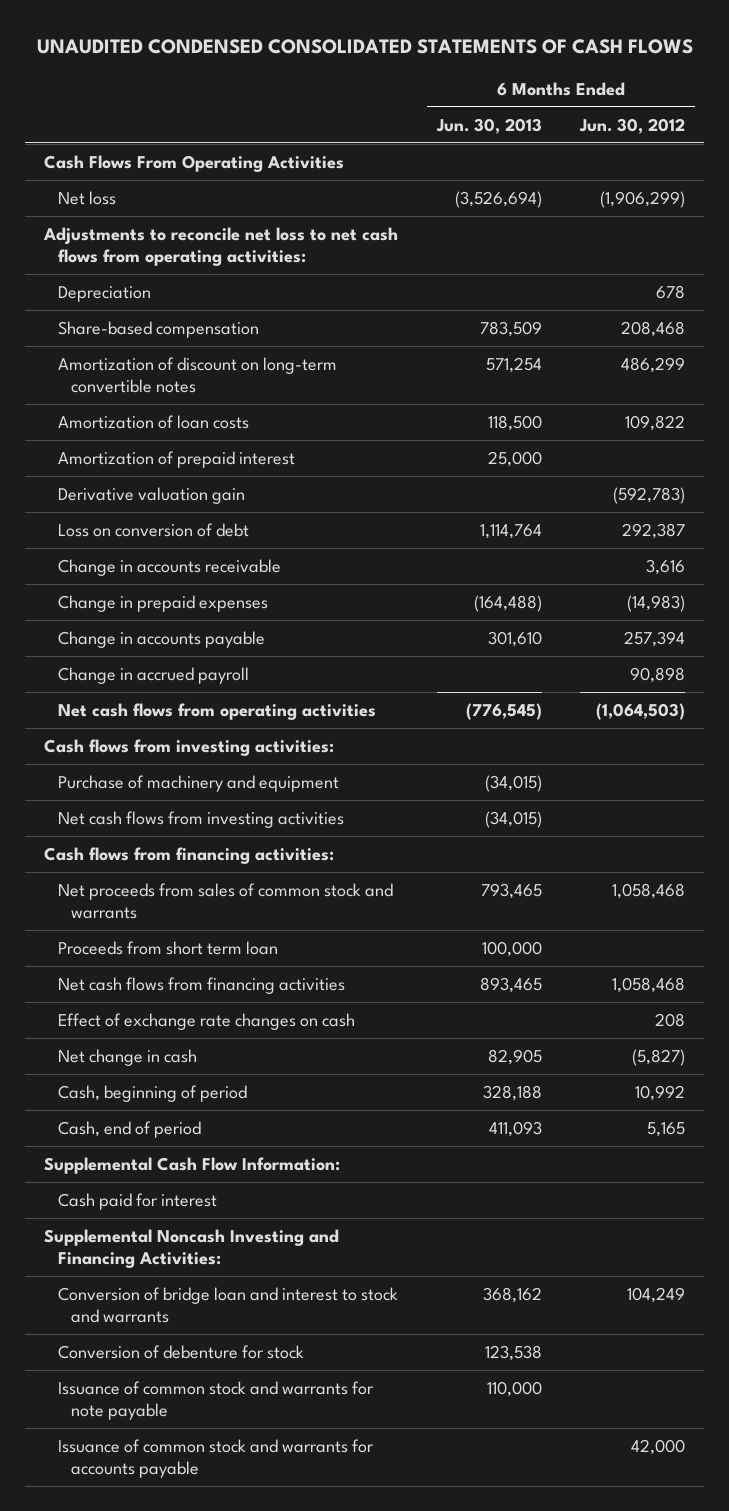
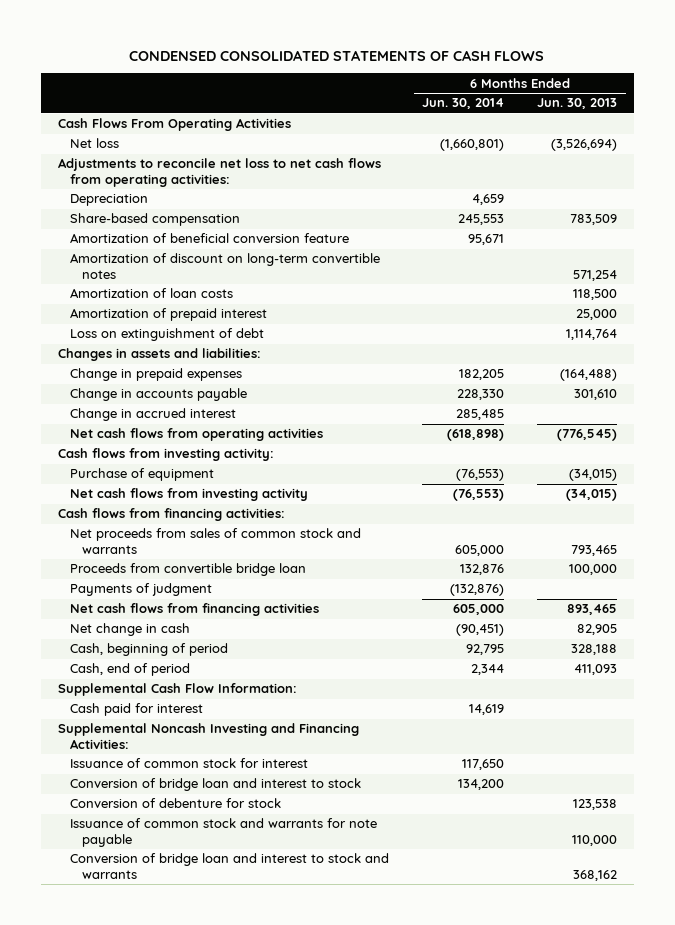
- UNAUDITED CONDENSED CONSOLIDATED STATEMENTS OF CASH FLOWS
+ CONDENSED CONSOLIDATED STATEMENTS OF CASH FLOWS
- | 6 Months Ended Jun. 30, 2013 | 6 Months Ended Jun. 30, 2012
+ | 6 Months Ended Jun. 30, 2014 | 6 Months Ended Jun. 30, 2013
+ Amortization of beneficial conversion feature | 95,671 |
- Derivative valuation gain | | (592,783)
- Loss on conversion of debt | 1,114,764 | 292,387
- Change in accounts receivable | | 3,616
+ Loss on extinguishment of debt | | 1,114,764
+ Changes in assets and liabilities:
- Change in accrued payroll | | 90,898
+ Change in accrued interest | 285,485 |
- Cash flows from investing activities:
- Purchase of machinery and equipment | (34,015) |
- Net cash flows from investing activities | (34,015) |
+ Cash flows from investing activity:
+ Purchase of equipment | (76,553) | (34,015)
+ Net cash flows from investing activity | (76,553) | (34,015)
- Proceeds from short term loan | 100,000 |
+ Proceeds from convertible bridge loan | 132,876 | 100,000
+ Payments of judgment | (132,876) |
- Effect of exchange rate changes on cash | | 208
+ Issuance of common stock for interest | 117,650 |
+ Conversion of bridge loan and interest to stock | 134,200 |
- Issuance of common stock and warrants for accounts payable | | 42,000
moved down: Conversion of bridge loan and interest to stock and warrants | | 368,162

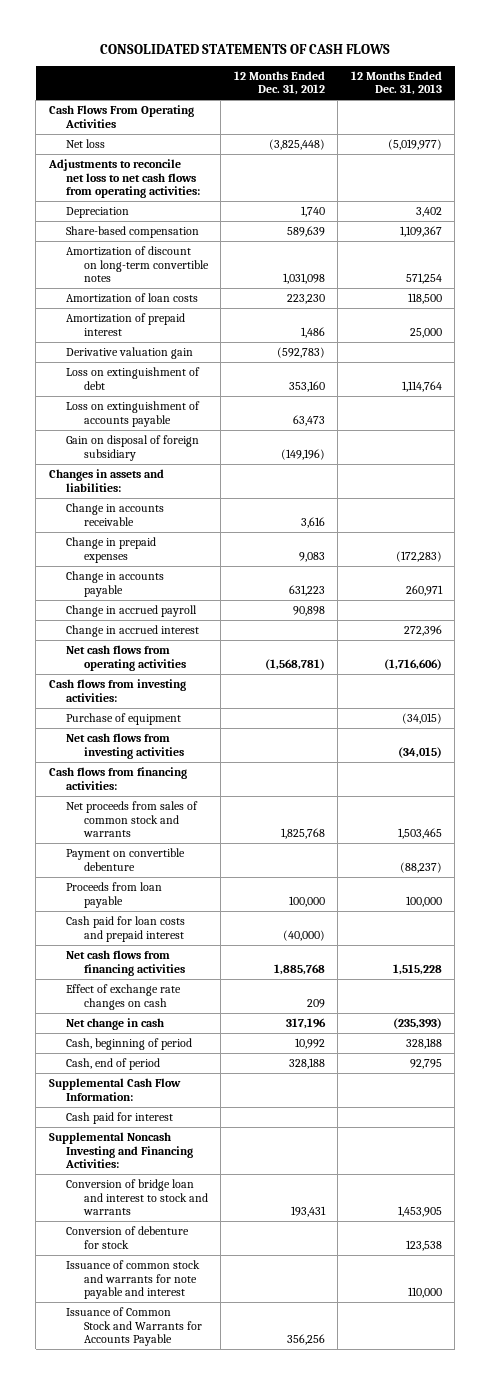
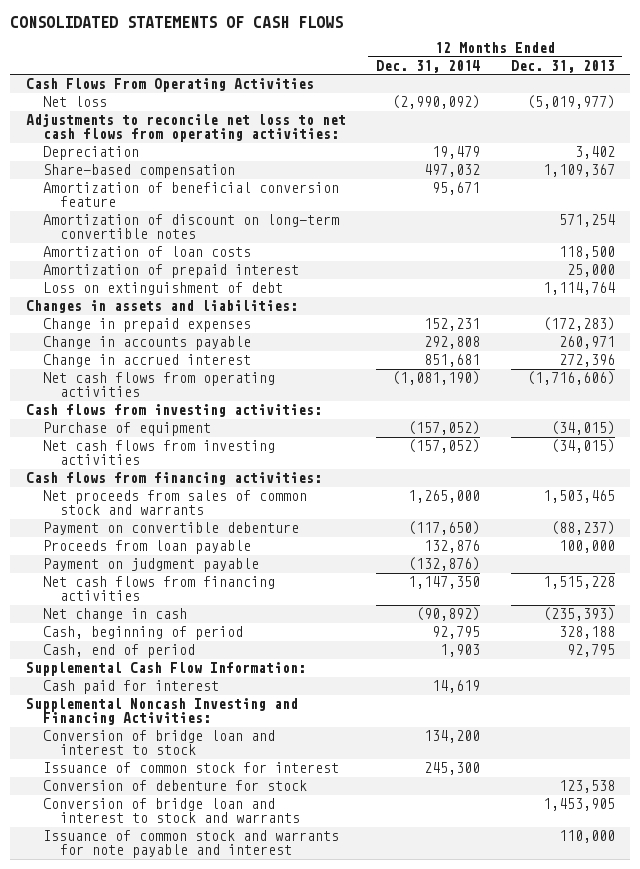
- | 12 Months Ended Dec. 31, 2012 | 12 Months Ended Dec. 31, 2013
+ | 12 Months Ended Dec. 31, 2014 | 12 Months Ended Dec. 31, 2013
+ Amortization of beneficial conversion feature | 95,671 |
- Derivative valuation gain | (592,783) |
- Loss on extinguishment of accounts payable | 63,473 |
- Gain on disposal of foreign subsidiary | (149,196) |
- Change in accounts receivable | 3,616 |
- Change in accrued payroll | 90,898 |
- Cash paid for loan costs and prepaid interest | (40,000) |
+ Payment on judgment payable | (132,876) |
- Effect of exchange rate changes on cash | 209 |
+ Conversion of bridge loan and interest to stock | 134,200 |
+ Issuance of common stock for interest | 245,300 |
moved down: Conversion of bridge loan and interest to stock and warrants | | 1,453,905
- Issuance of Common Stock and Warrants for Accounts Payable | 356,256 |

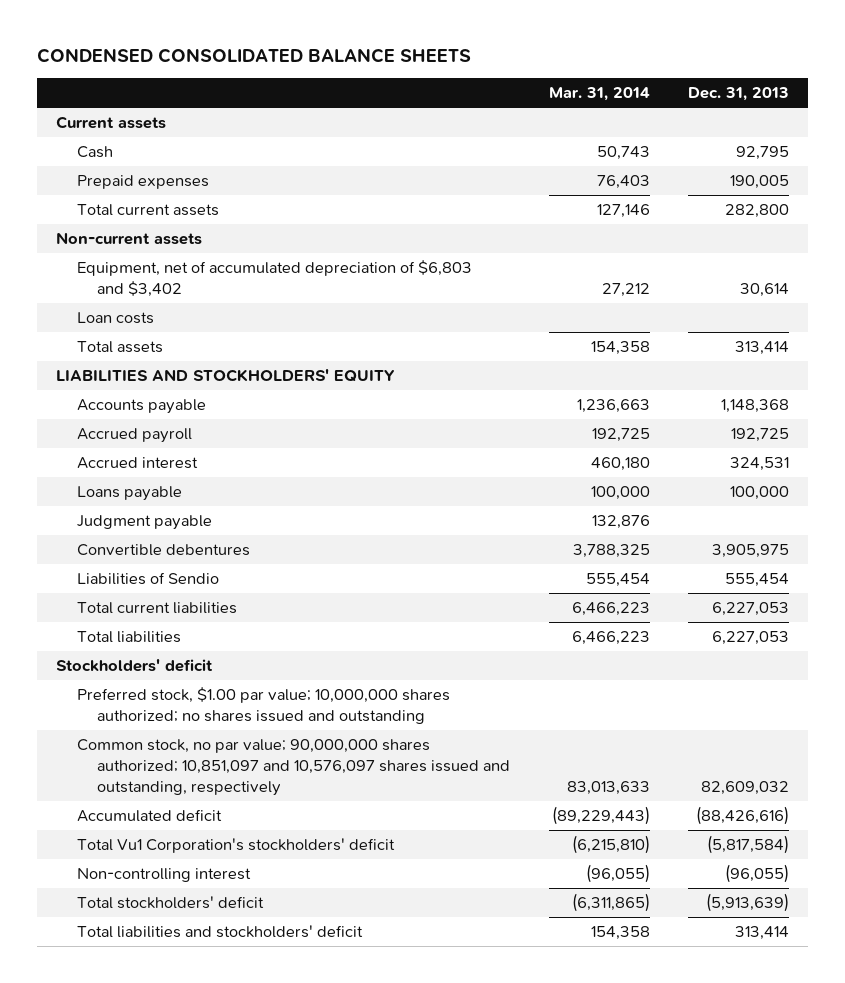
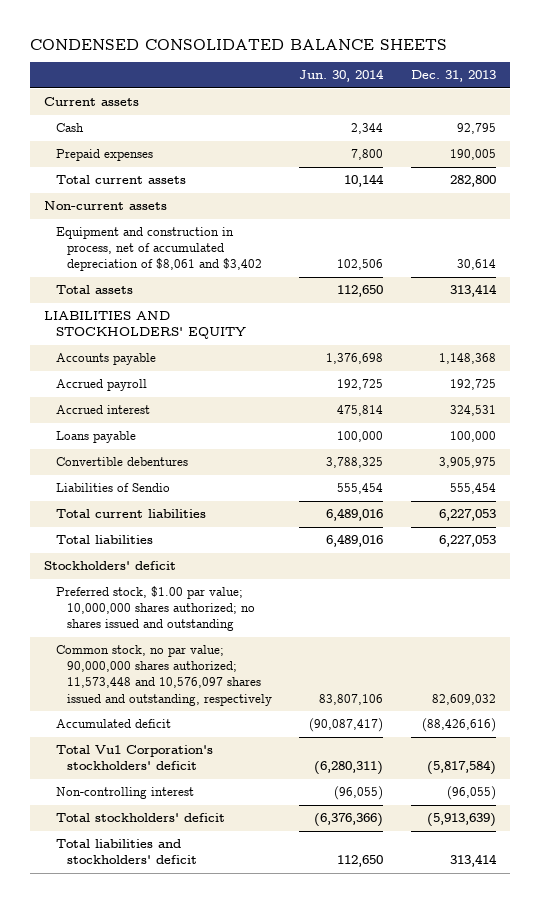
- | Mar. 31, 2014 | Dec. 31, 2013
+ | Jun. 30, 2014 | Dec. 31, 2013
- Equipment, net of accumulated depreciation of $6,803 and $3,402 | 27,212 | 30,614
- Loan costs
+ Equipment and construction in process, net of accumulated depreciation of $8,061 and $3,402 | 102,506 | 30,614
- Judgment payable | 132,876 |
- Common stock, no par value; 90,000,000 shares authorized; 10,851,097 and 10,576,097 shares issued and outstanding, respectively | 83,013,633 | 82,609,032
+ Common stock, no par value; 90,000,000 shares authorized; 11,573,448 and 10,576,097 shares issued and outstanding, respectively | 83,807,106 | 82,609,032

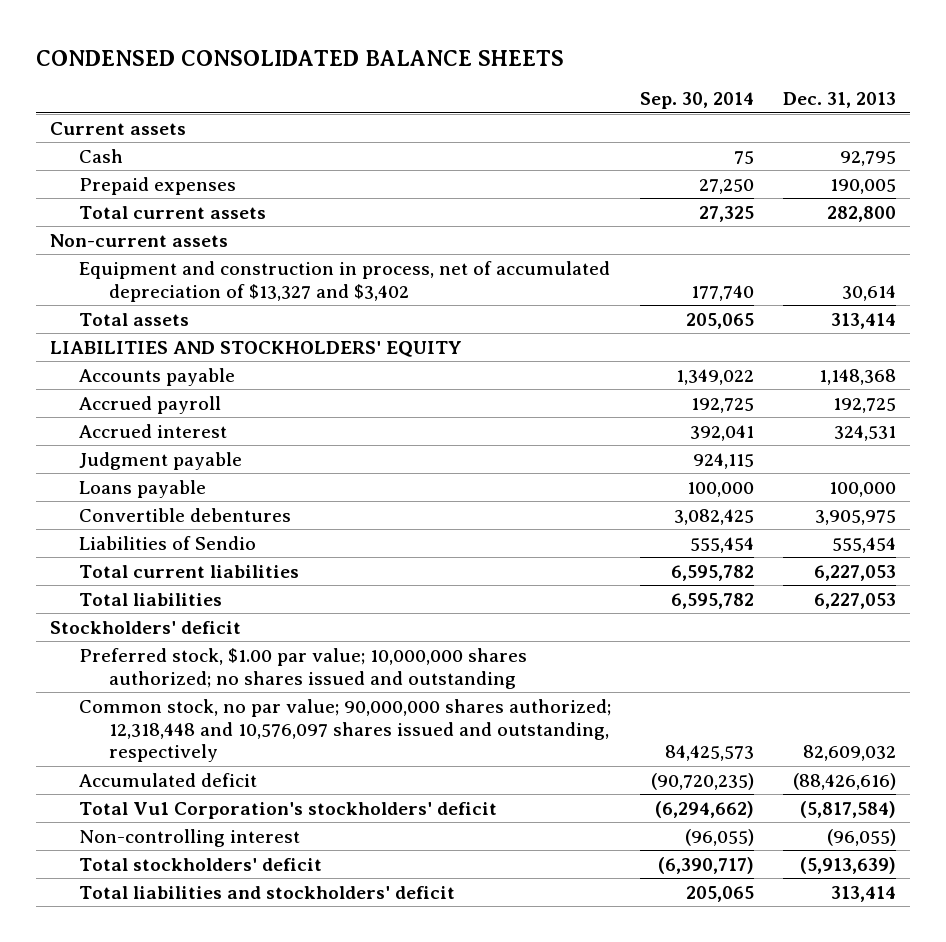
- | Jun. 30, 2014 | Dec. 31, 2013
+ | Sep. 30, 2014 | Dec. 31, 2013
- Equipment and construction in process, net of accumulated depreciation of $8,061 and $3,402 | 102,506 | 30,614
+ Equipment and construction in process, net of accumulated depreciation of $13,327 and $3,402 | 177,740 | 30,614
+ Judgment payable | 924,115 |
- Common stock, no par value; 90,000,000 shares authorized; 11,573,448 and 10,576,097 shares issued and outstanding, respectively | 83,807,106 | 82,609,032
+ Common stock, no par value; 90,000,000 shares authorized; 12,318,448 and 10,576,097 shares issued and outstanding, respectively | 84,425,573 | 82,609,032

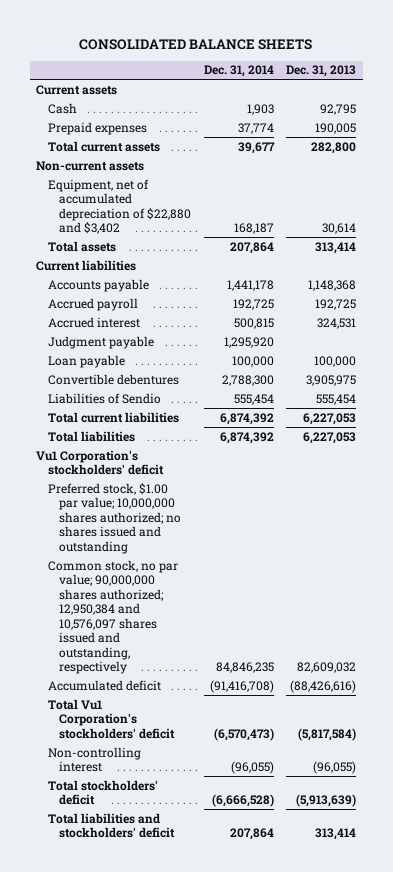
- CONDENSED CONSOLIDATED BALANCE SHEETS
+ CONSOLIDATED BALANCE SHEETS
- | Sep. 30, 2014 | Dec. 31, 2013
+ | Dec. 31, 2014 | Dec. 31, 2013
- Equipment and construction in process, net of accumulated depreciation of $13,327 and $3,402 | 177,740 | 30,614
+ Equipment, net of accumulated depreciation of $22,880 and $3,402 | 168,187 | 30,614
- LIABILITIES AND STOCKHOLDERS' EQUITY
+ Current liabilities
- Loans payable | 100,000 | 100,000
+ Loan payable | 100,000 | 100,000
- Stockholders' deficit
+ Vu1 Corporation's stockholders' deficit
- Common stock, no par value; 90,000,000 shares authorized; 12,318,448 and 10,576,097 shares issued and outstanding, respectively | 84,425,573 | 82,609,032
+ Common stock, no par value; 90,000,000 shares authorized; 12,950,384 and 10,576,097 shares issued and outstanding, respectively | 84,846,235 | 82,609,032

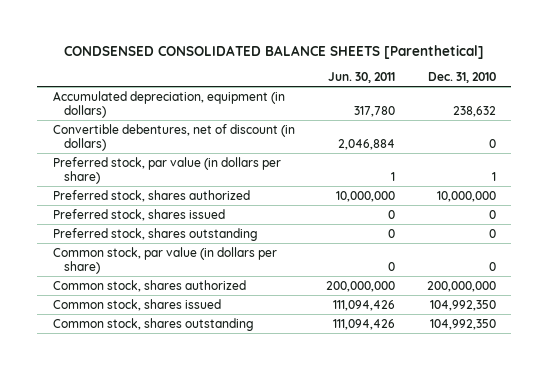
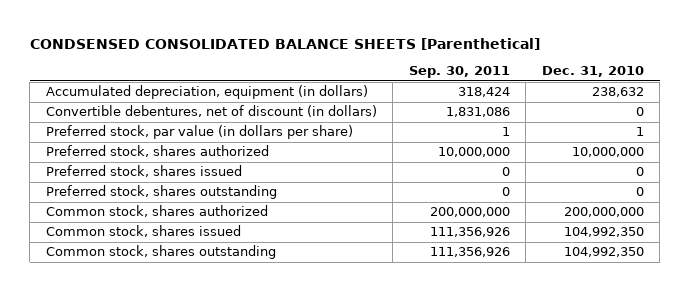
- | Jun. 30, 2011 | Dec. 31, 2010
+ | Sep. 30, 2011 | Dec. 31, 2010
- Common stock, par value (in dollars per share) | 0 | 0

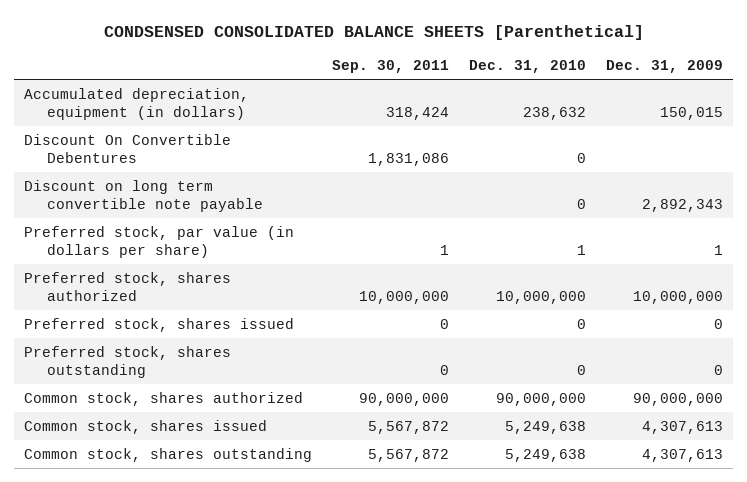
- | Sep. 30, 2011 | Dec. 31, 2010
+ | Sep. 30, 2011 | Dec. 31, 2010 | Dec. 31, 2009
- Convertible debentures, net of discount (in dollars) | 1,831,086 | 0
+ Discount On Convertible Debentures | 1,831,086 | 0 |
+ Discount on long term convertible note payable | | 0 | 2,892,343
- Common stock, shares authorized | 200,000,000 | 200,000,000
- Common stock, shares issued | 111,356,926 | 104,992,350
- Common stock, shares outstanding | 111,356,926 | 104,992,350
+ Common stock, shares authorized | 90,000,000 | 90,000,000 | 90,000,000
+ Common stock, shares issued | 5,567,872 | 5,249,638 | 4,307,613
+ Common stock, shares outstanding | 5,567,872 | 5,249,638 | 4,307,613

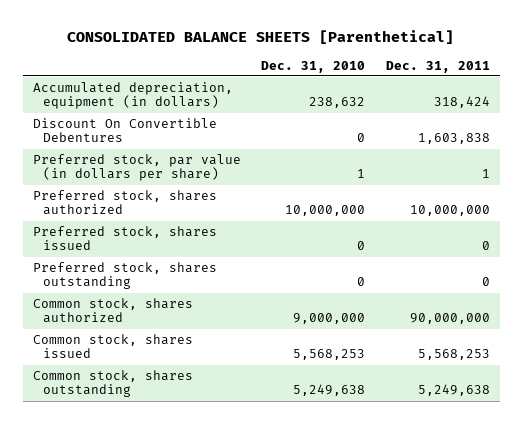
- CONDSENSED CONSOLIDATED BALANCE SHEETS [Parenthetical]
+ CONSOLIDATED BALANCE SHEETS [Parenthetical]
- | Sep. 30, 2011 | Dec. 31, 2010 | Dec. 31, 2009
+ | Dec. 31, 2010 | Dec. 31, 2011
- Discount on long term convertible note payable | | 0 | 2,892,343
- Common stock, shares authorized | 90,000,000 | 90,000,000 | 90,000,000
- Common stock, shares issued | 5,567,872 | 5,249,638 | 4,307,613
+ Common stock, shares authorized | 9,000,000 | 90,000,000
+ Common stock, shares issued | 5,568,253 | 5,568,253

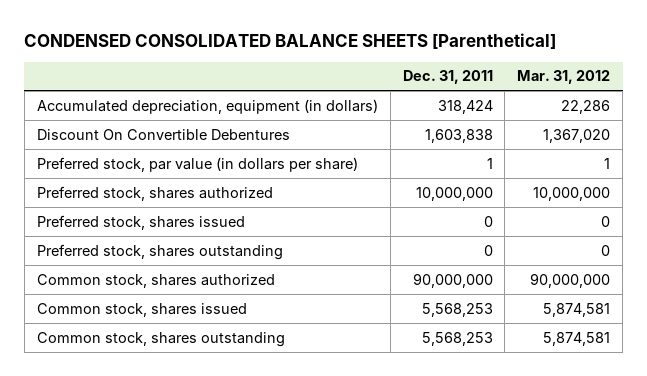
- CONSOLIDATED BALANCE SHEETS [Parenthetical]
+ CONDENSED CONSOLIDATED BALANCE SHEETS [Parenthetical]
- | Dec. 31, 2010 | Dec. 31, 2011
+ | Dec. 31, 2011 | Mar. 31, 2012
- Common stock, shares outstanding | 5,249,638 | 5,249,638
+ Common stock, shares outstanding | 5,568,253 | 5,874,581

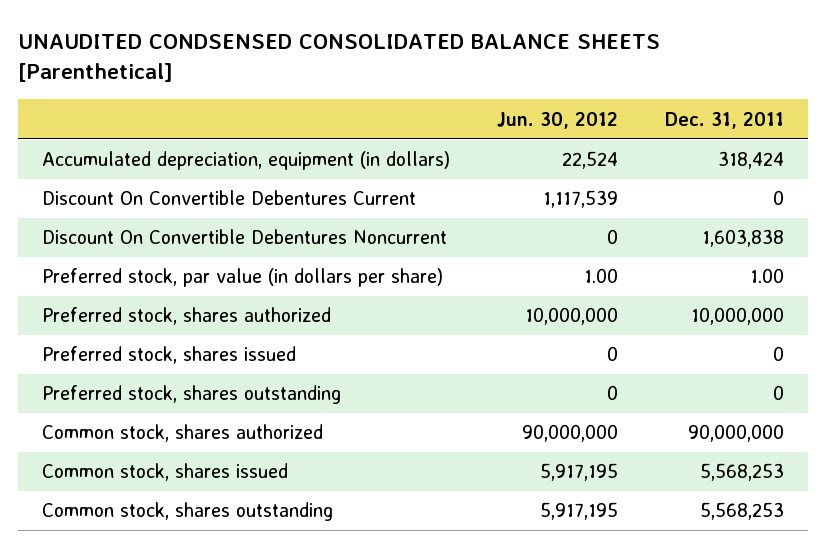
- CONDENSED CONSOLIDATED BALANCE SHEETS [Parenthetical]
+ UNAUDITED CONDSENSED CONSOLIDATED BALANCE SHEETS [Parenthetical]
- | Dec. 31, 2011 | Mar. 31, 2012
+ | Jun. 30, 2012 | Dec. 31, 2011
- Discount On Convertible Debentures | 1,603,838 | 1,367,020
- Preferred stock, par value (in dollars per share) | 1 | 1
+ Discount On Convertible Debentures Current | 1,117,539 | 0
+ Discount On Convertible Debentures Noncurrent | 0 | 1,603,838
+ Preferred stock, par value (in dollars per share) | 1.00 | 1.00

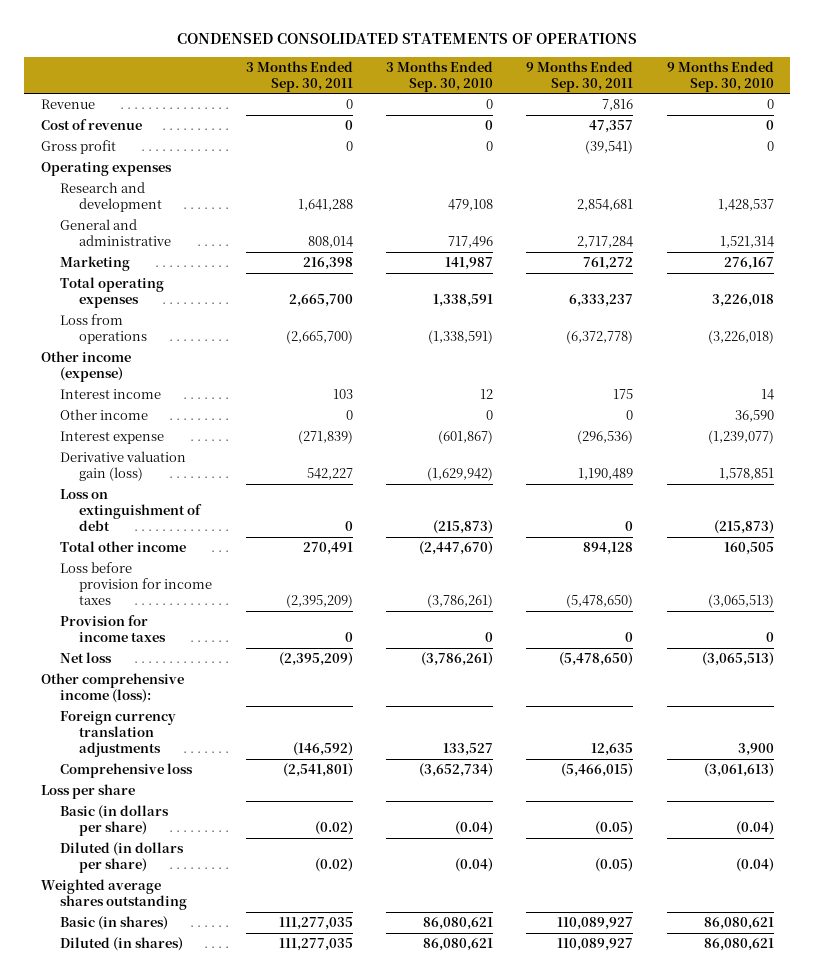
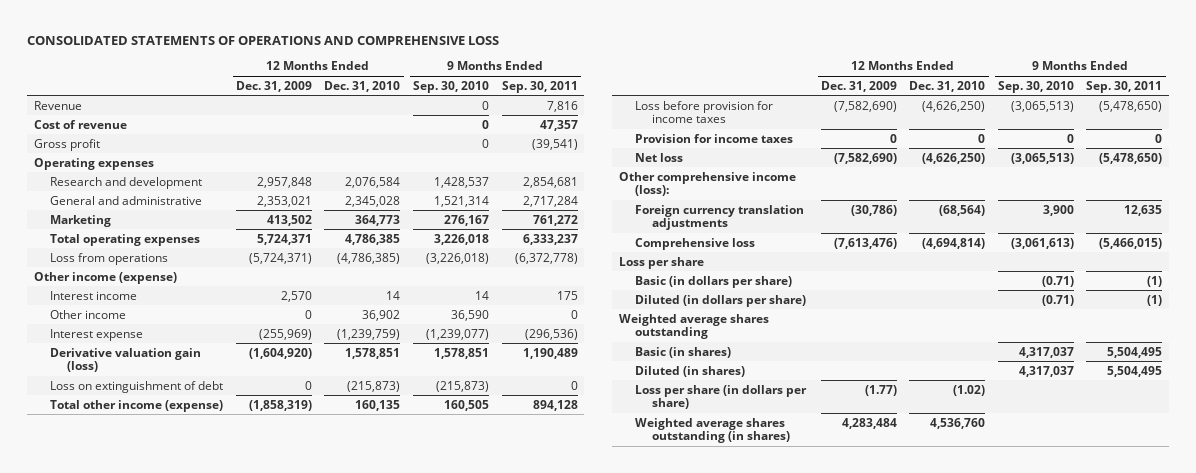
- CONDENSED CONSOLIDATED STATEMENTS OF OPERATIONS
+ CONSOLIDATED STATEMENTS OF OPERATIONS AND COMPREHENSIVE LOSS
- | 3 Months Ended Sep. 30, 2011 | 3 Months Ended Sep. 30, 2010 | 9 Months Ended Sep. 30, 2011 | 9 Months Ended Sep. 30, 2010
+ | 12 Months Ended Dec. 31, 2009 | 12 Months Ended Dec. 31, 2010 | 9 Months Ended Sep. 30, 2010 | 9 Months Ended Sep. 30, 2011
- Total other income | 270,491 | (2,447,670) | 894,128 | 160,505
+ Total other income (expense) | (1,858,319) | 160,135 | 160,505 | 894,128
- Basic (in dollars per share) | (0.02) | (0.04) | (0.05) | (0.04)
- Diluted (in dollars per share) | (0.02) | (0.04) | (0.05) | (0.04)
+ Basic (in dollars per share) | | | (0.71) | (1)
+ Diluted (in dollars per share) | | | (0.71) | (1)
- Basic (in shares) | 111,277,035 | 86,080,621 | 110,089,927 | 86,080,621
- Diluted (in shares) | 111,277,035 | 86,080,621 | 110,089,927 | 86,080,621
+ Basic (in shares) | | | 4,317,037 | 5,504,495
+ Diluted (in shares) | | | 4,317,037 | 5,504,495
+ Loss per share (in dollars per share) | (1.77) | (1.02) | |
+ Weighted average shares outstanding (in shares) | 4,283,484 | 4,536,760 | |

